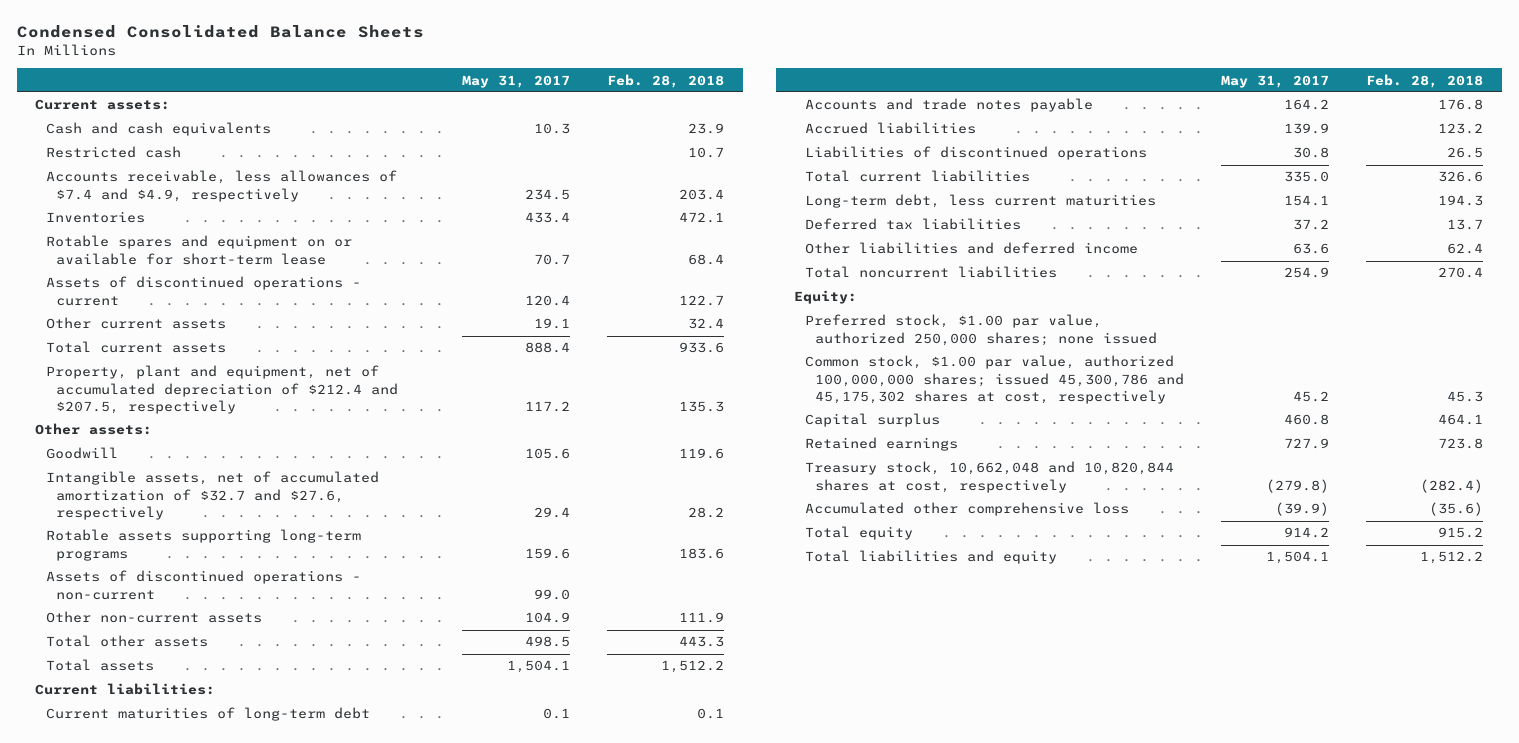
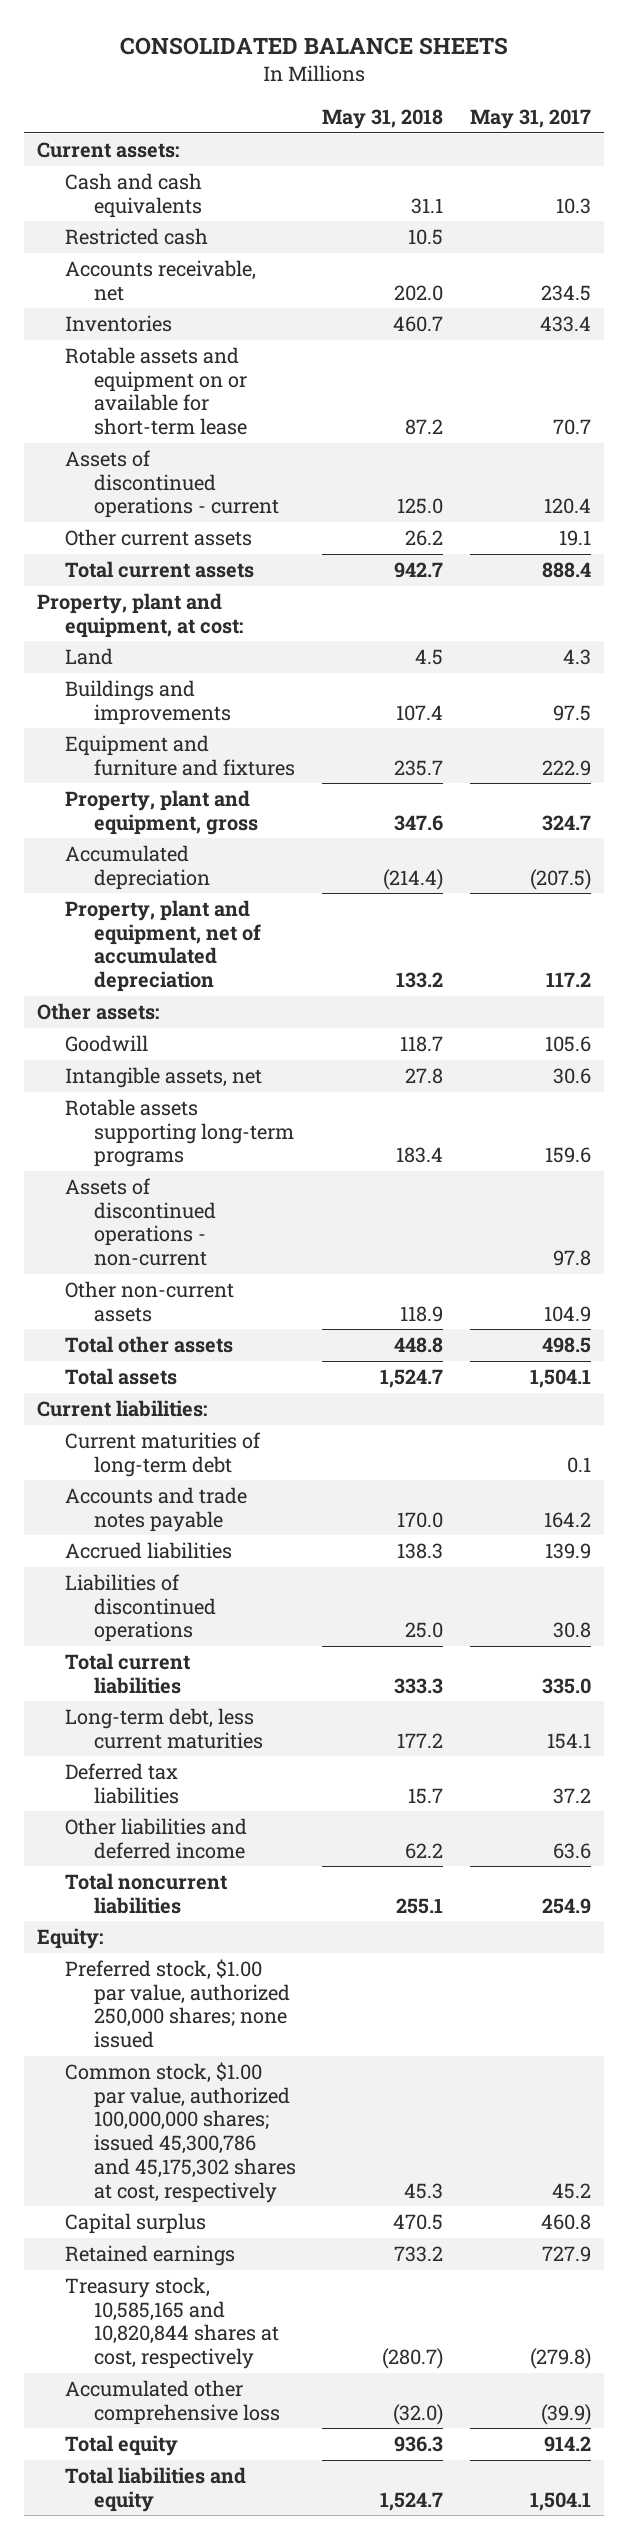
- Condensed Consolidated Balance Sheets
+ CONSOLIDATED BALANCE SHEETS
- | May 31, 2017 | Feb. 28, 2018
+ | May 31, 2018 | May 31, 2017
- Accounts receivable, less allowances of $7.4 and $4.9, respectively | 234.5 | 203.4
+ Accounts receivable, net | 202.0 | 234.5
- Rotable spares and equipment on or available for short-term lease | 70.7 | 68.4
+ Rotable assets and equipment on or available for short-term lease | 87.2 | 70.7
- Property, plant and equipment, net of accumulated depreciation of $212.4 and $207.5, respectively | 117.2 | 135.3
+ Property, plant and equipment, at cost:
+ Land | 4.5 | 4.3
+ Buildings and improvements | 107.4 | 97.5
+ Equipment and furniture and fixtures | 235.7 | 222.9
+ Property, plant and equipment, gross | 347.6 | 324.7
+ Accumulated depreciation | (214.4) | (207.5)
+ Property, plant and equipment, net of accumulated depreciation | 133.2 | 117.2
- Intangible assets, net of accumulated amortization of $32.7 and $27.6, respectively | 29.4 | 28.2
+ Intangible assets, net | 27.8 | 30.6
- Assets of discontinued operations - non-current | 99.0 |
+ Assets of discontinued operations - non-current | | 97.8
- Treasury stock, 10,662,048 and 10,820,844 shares at cost, respectively | (279.8) | (282.4)
+ Treasury stock, 10,585,165 and 10,820,844 shares at cost, respectively | (280.7) | (279.8)

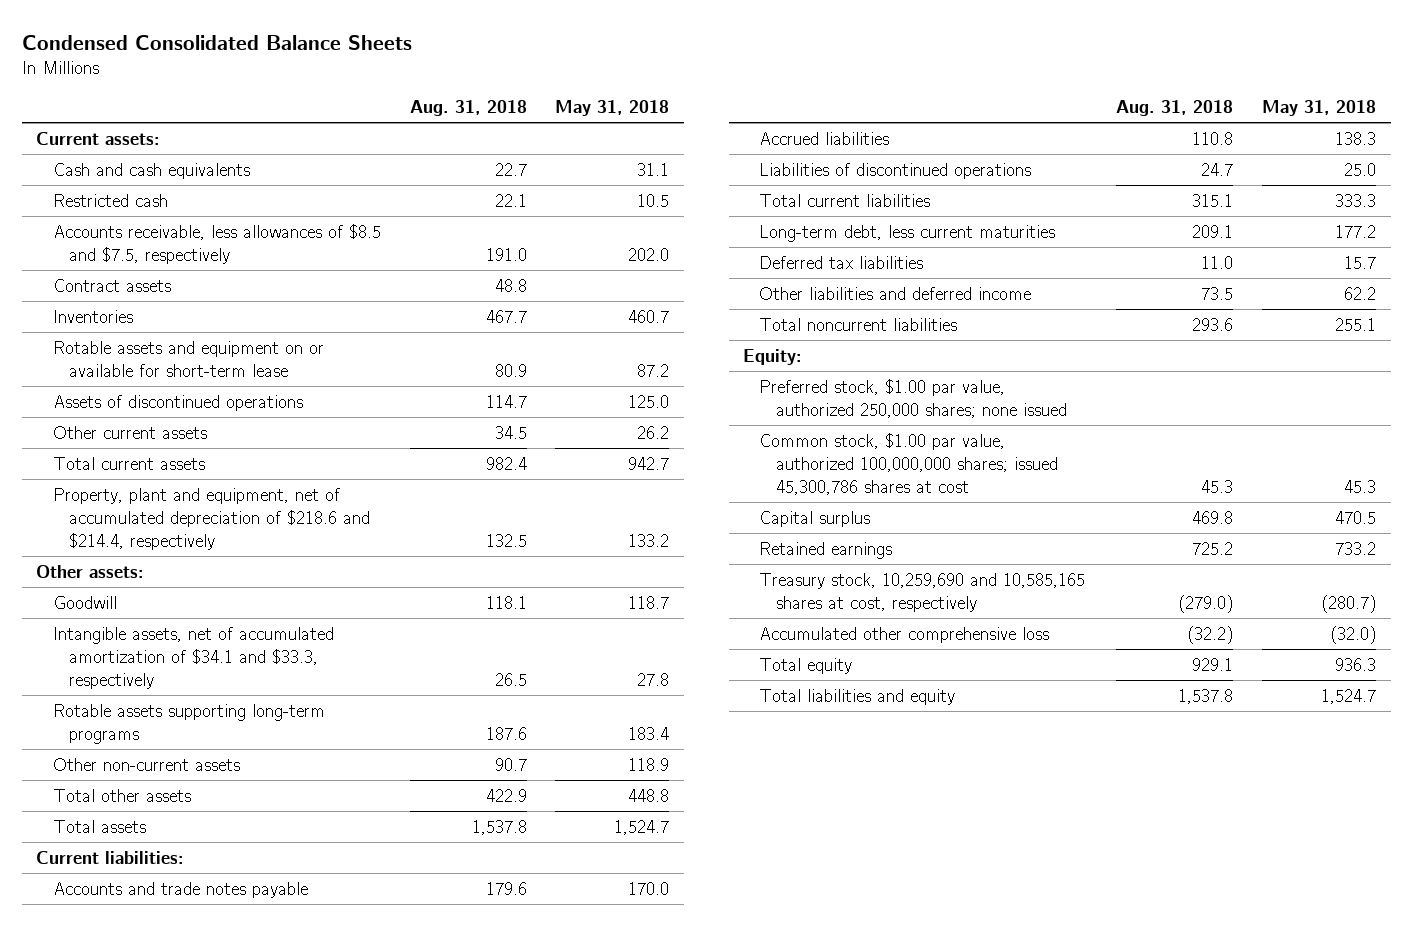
- CONSOLIDATED BALANCE SHEETS
+ Condensed Consolidated Balance Sheets
- | May 31, 2018 | May 31, 2017
+ | Aug. 31, 2018 | May 31, 2018
- Accounts receivable, net | 202.0 | 234.5
+ Accounts receivable, less allowances of $8.5 and $7.5, respectively | 191.0 | 202.0
+ Contract assets | 48.8 |
- Assets of discontinued operations - current | 125.0 | 120.4
+ Assets of discontinued operations | 114.7 | 125.0
- Property, plant and equipment, at cost:
- Land | 4.5 | 4.3
- Buildings and improvements | 107.4 | 97.5
- Equipment and furniture and fixtures | 235.7 | 222.9
- Property, plant and equipment, gross | 347.6 | 324.7
- Accumulated depreciation | (214.4) | (207.5)
- Property, plant and equipment, net of accumulated depreciation | 133.2 | 117.2
+ Property, plant and equipment, net of accumulated depreciation of $218.6 and $214.4, respectively | 132.5 | 133.2
- Intangible assets, net | 27.8 | 30.6
+ Intangible assets, net of accumulated amortization of $34.1 and $33.3, respectively | 26.5 | 27.8
- Assets of discontinued operations - non-current | | 97.8
- Current maturities of long-term debt | | 0.1
- Common stock, $1.00 par value, authorized 100,000,000 shares; issued 45,300,786 and 45,175,302 shares at cost, respectively | 45.3 | 45.2
+ Common stock, $1.00 par value, authorized 100,000,000 shares; issued 45,300,786 shares at cost | 45.3 | 45.3
- Treasury stock, 10,585,165 and 10,820,844 shares at cost, respectively | (280.7) | (279.8)
+ Treasury stock, 10,259,690 and 10,585,165 shares at cost, respectively | (279.0) | (280.7)

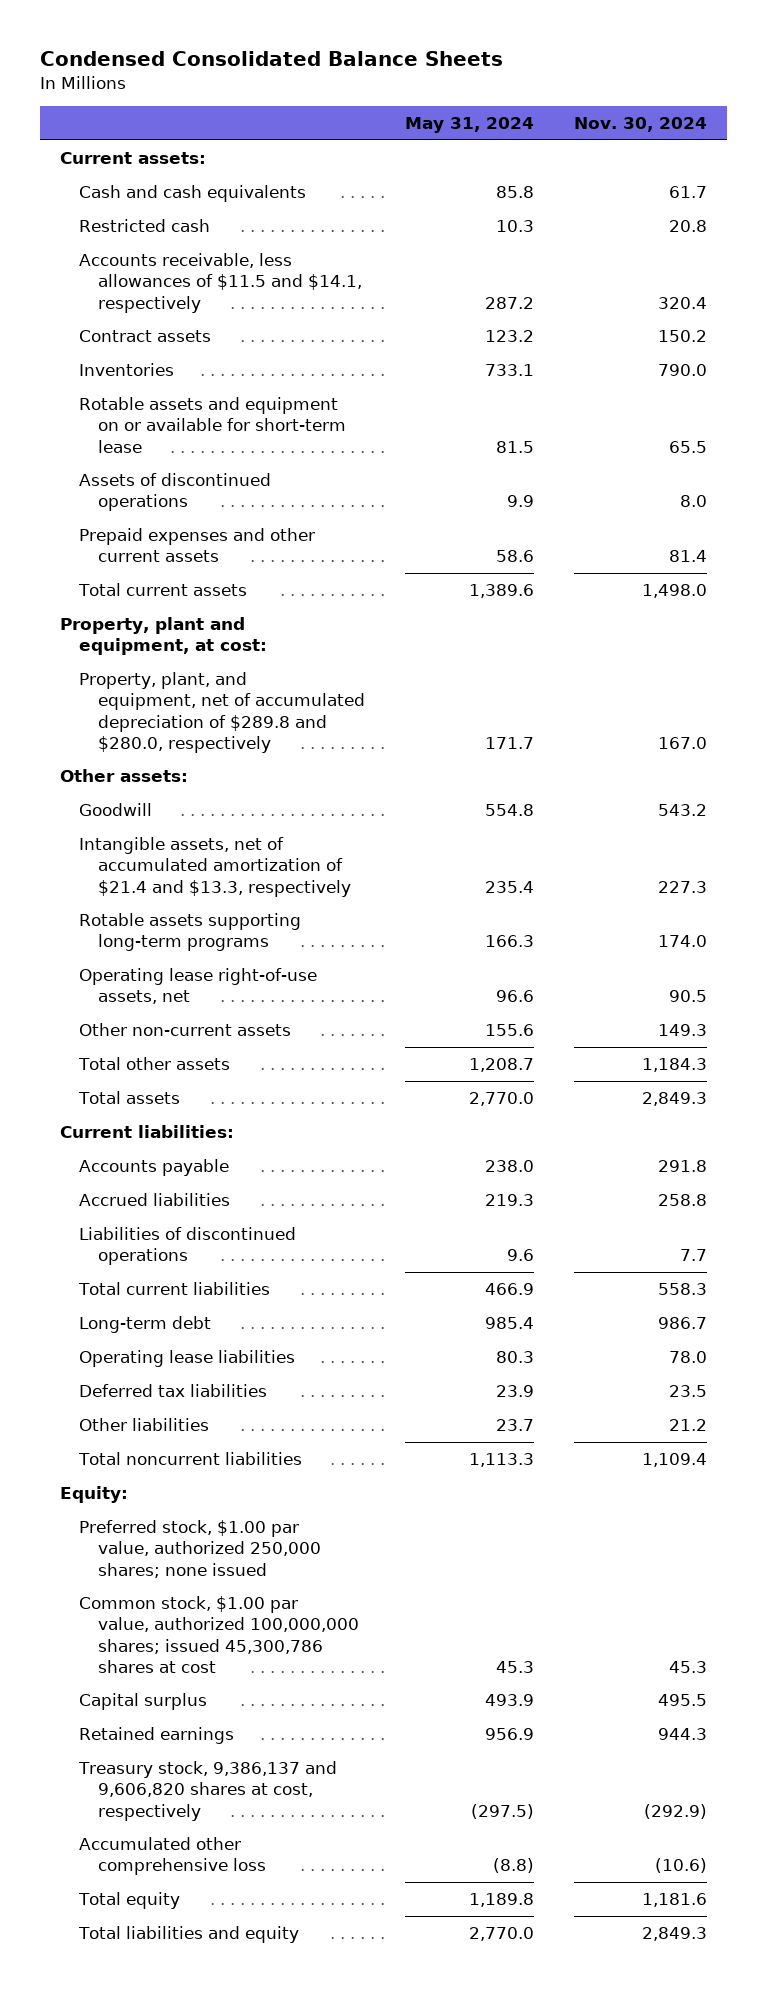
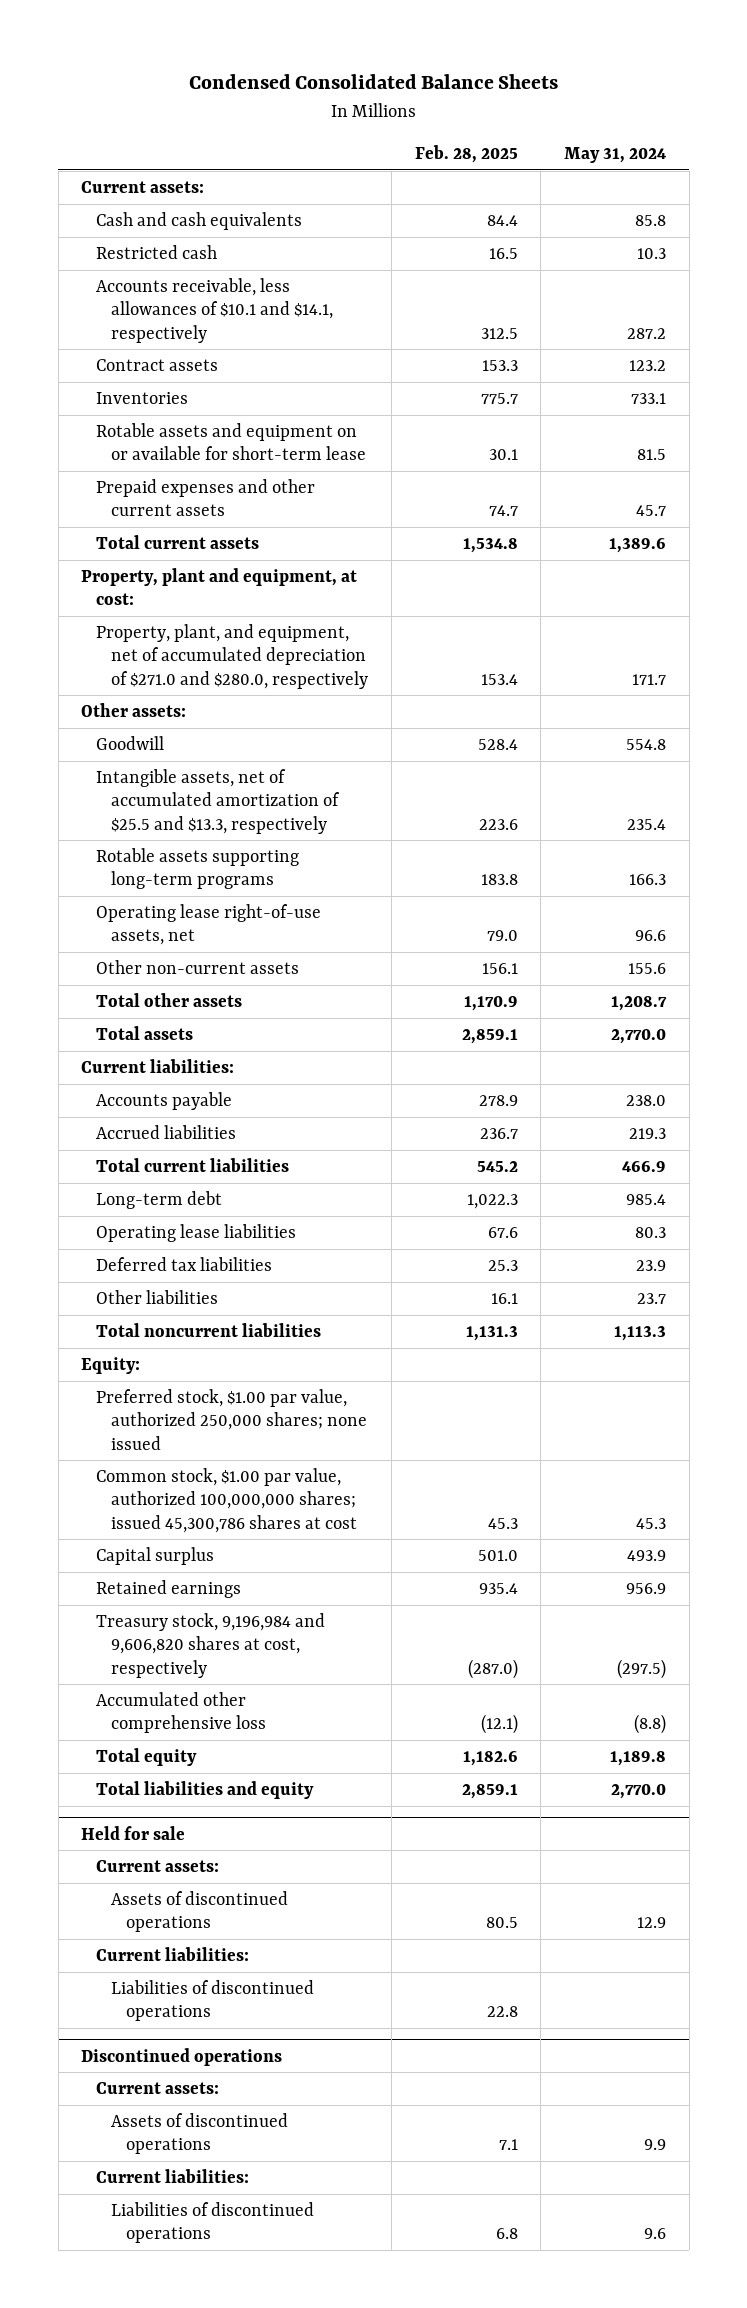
- | May 31, 2024 | Nov. 30, 2024
+ | Feb. 28, 2025 | May 31, 2024
- Accounts receivable, less allowances of $11.5 and $14.1, respectively | 287.2 | 320.4
+ Accounts receivable, less allowances of $10.1 and $14.1, respectively | 312.5 | 287.2
- Assets of discontinued operations | 9.9 | 8.0
- Prepaid expenses and other current assets | 58.6 | 81.4
+ Prepaid expenses and other current assets | 74.7 | 45.7
- Property, plant, and equipment, net of accumulated depreciation of $289.8 and $280.0, respectively | 171.7 | 167.0
+ Property, plant, and equipment, net of accumulated depreciation of $271.0 and $280.0, respectively | 153.4 | 171.7
- Intangible assets, net of accumulated amortization of $21.4 and $13.3, respectively | 235.4 | 227.3
+ Intangible assets, net of accumulated amortization of $25.5 and $13.3, respectively | 223.6 | 235.4
- Liabilities of discontinued operations | 9.6 | 7.7
- Treasury stock, 9,386,137 and 9,606,820 shares at cost, respectively | (297.5) | (292.9)
+ Treasury stock, 9,196,984 and 9,606,820 shares at cost, respectively | (287.0) | (297.5)
+ Held for sale
+ Current assets:
+ Assets of discontinued operations | 80.5 | 12.9
+ Current liabilities:
+ Liabilities of discontinued operations | 22.8 |
+ Discontinued operations
+ Current assets:
+ Assets of discontinued operations | 7.1 | 9.9
+ Current liabilities:
+ Liabilities of discontinued operations | 6.8 | 9.6

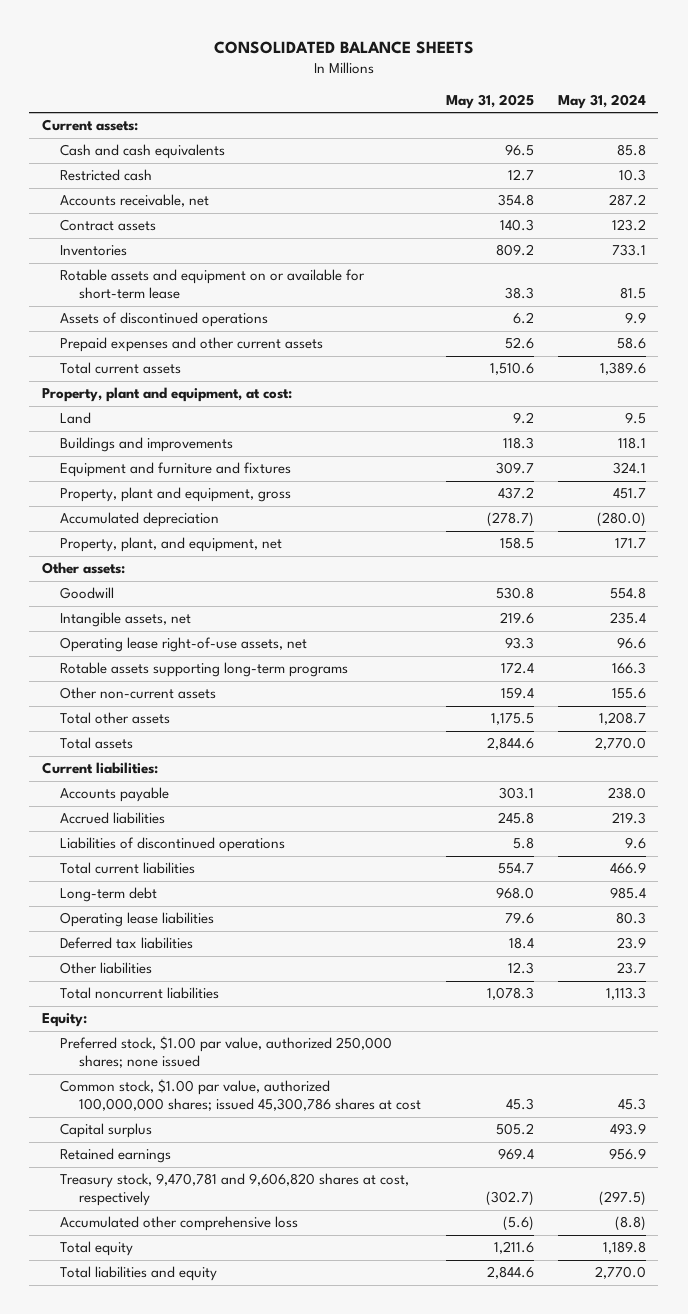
- Condensed Consolidated Balance Sheets
+ CONSOLIDATED BALANCE SHEETS
- | Feb. 28, 2025 | May 31, 2024
+ | May 31, 2025 | May 31, 2024
- Accounts receivable, less allowances of $10.1 and $14.1, respectively | 312.5 | 287.2
+ Accounts receivable, net | 354.8 | 287.2
- Prepaid expenses and other current assets | 74.7 | 45.7
+ Assets of discontinued operations | 6.2 | 9.9
+ Prepaid expenses and other current assets | 52.6 | 58.6
- Property, plant, and equipment, net of accumulated depreciation of $271.0 and $280.0, respectively | 153.4 | 171.7
+ Land | 9.2 | 9.5
+ Buildings and improvements | 118.3 | 118.1
+ Equipment and furniture and fixtures | 309.7 | 324.1
+ Property, plant and equipment, gross | 437.2 | 451.7
+ Accumulated depreciation | (278.7) | (280.0)
+ Property, plant, and equipment, net | 158.5 | 171.7
- Intangible assets, net of accumulated amortization of $25.5 and $13.3, respectively | 223.6 | 235.4
+ Intangible assets, net | 219.6 | 235.4
moved down: Rotable assets supporting long-term programs | 172.4 | 166.3
+ Liabilities of discontinued operations | 5.8 | 9.6
- Treasury stock, 9,196,984 and 9,606,820 shares at cost, respectively | (287.0) | (297.5)
+ Treasury stock, 9,470,781 and 9,606,820 shares at cost, respectively | (302.7) | (297.5)
- Held for sale
- Current assets:
- Assets of discontinued operations | 80.5 | 12.9
- Current liabilities:
- Liabilities of discontinued operations | 22.8 |
- Discontinued operations
- Current assets:
- Assets of discontinued operations | 7.1 | 9.9
- Current liabilities:
- Liabilities of discontinued operations | 6.8 | 9.6

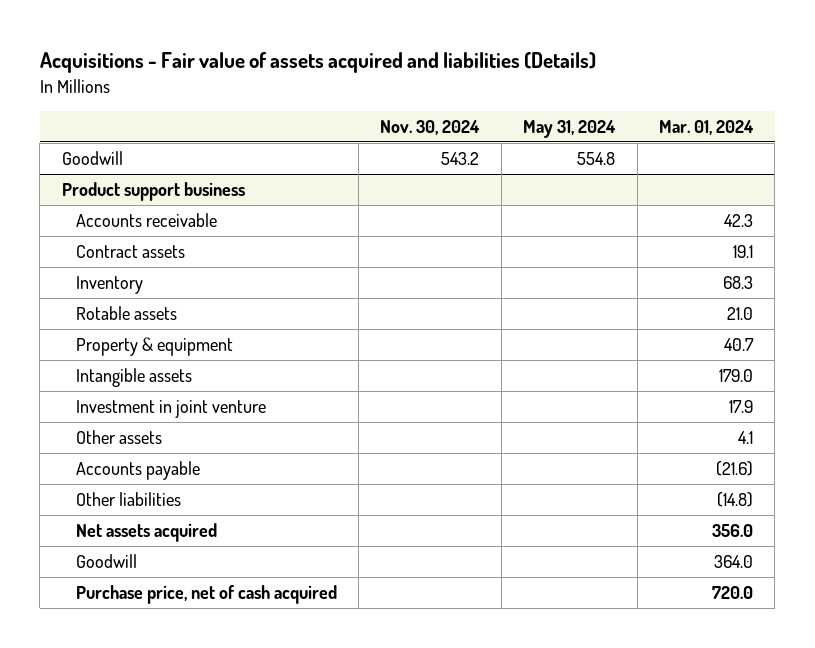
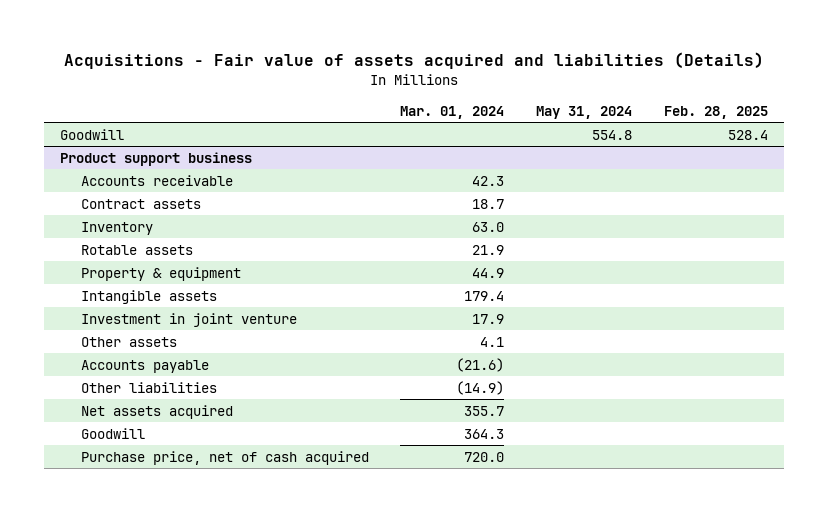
- | Nov. 30, 2024 | May 31, 2024 | Mar. 01, 2024
+ | Mar. 01, 2024 | May 31, 2024 | Feb. 28, 2025
@ Product support business
- Contract assets | | | 19.1
- Inventory | | | 68.3
- Rotable assets | | | 21.0
- Property & equipment | | | 40.7
- Intangible assets | | | 179.0
+ Contract assets | 18.7 | |
+ Inventory | 63.0 | |
+ Rotable assets | 21.9 | |
+ Property & equipment | 44.9 | |
+ Intangible assets | 179.4 | |
- Other liabilities | | | (14.8)
- Net assets acquired | | | 356.0
- Goodwill | | | 364.0
+ Other liabilities | (14.9) | |
+ Net assets acquired | 355.7 | |
+ Goodwill | 364.3 | |

